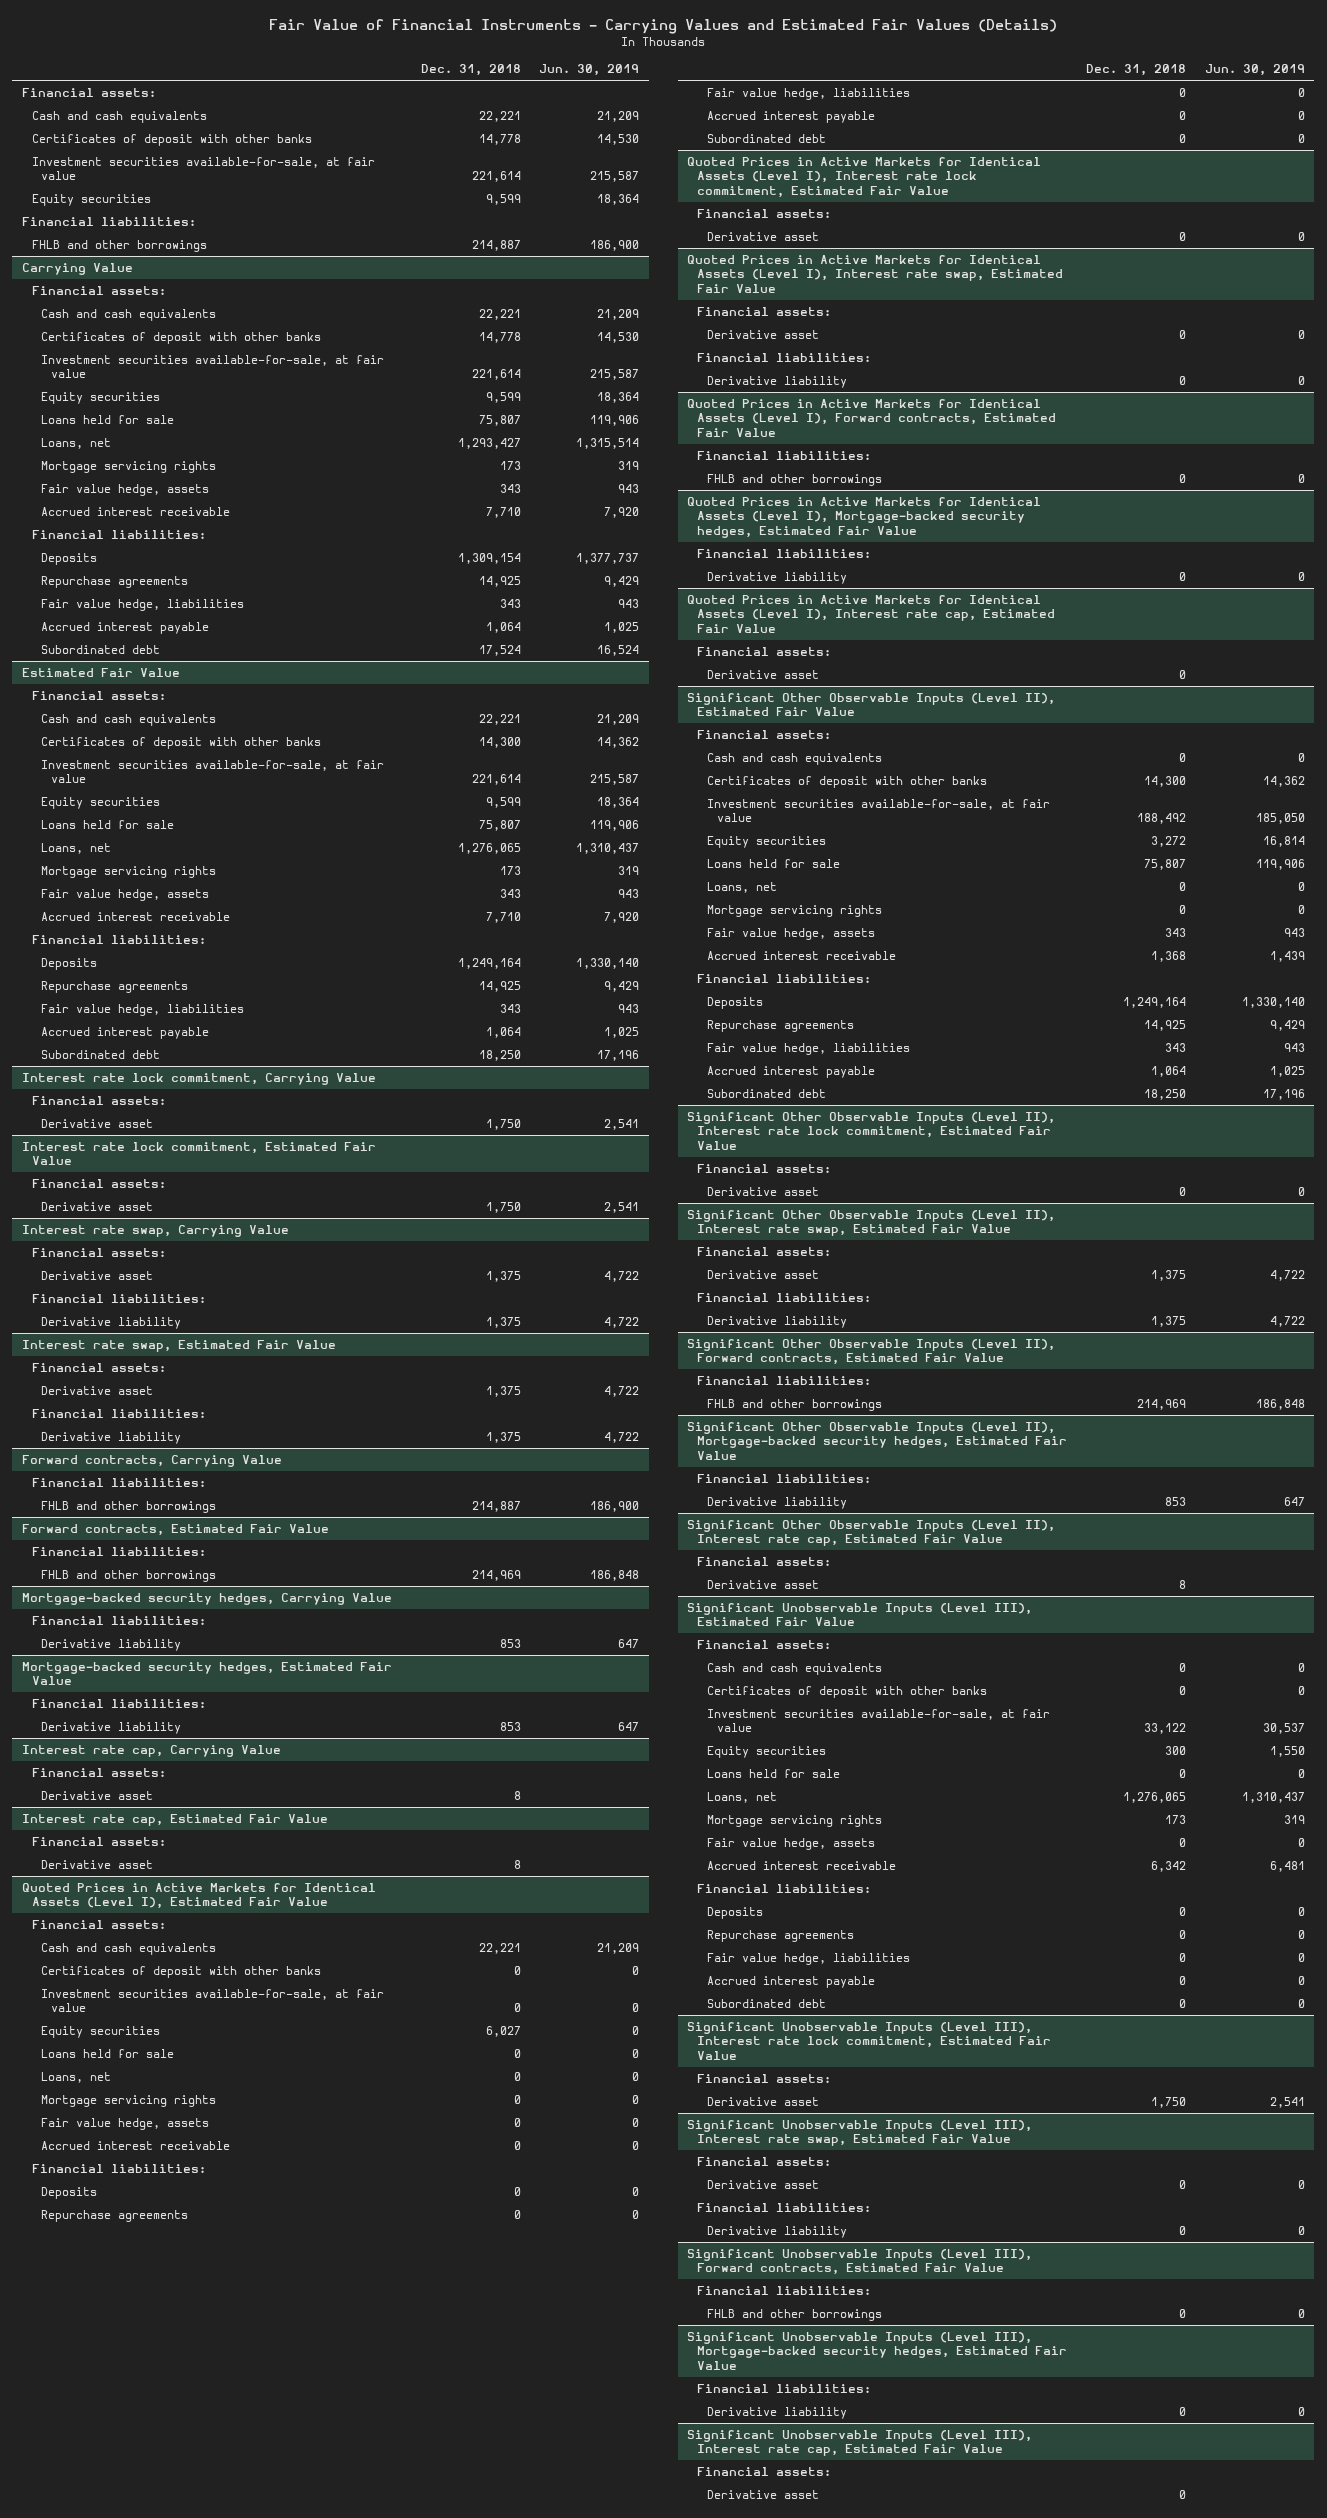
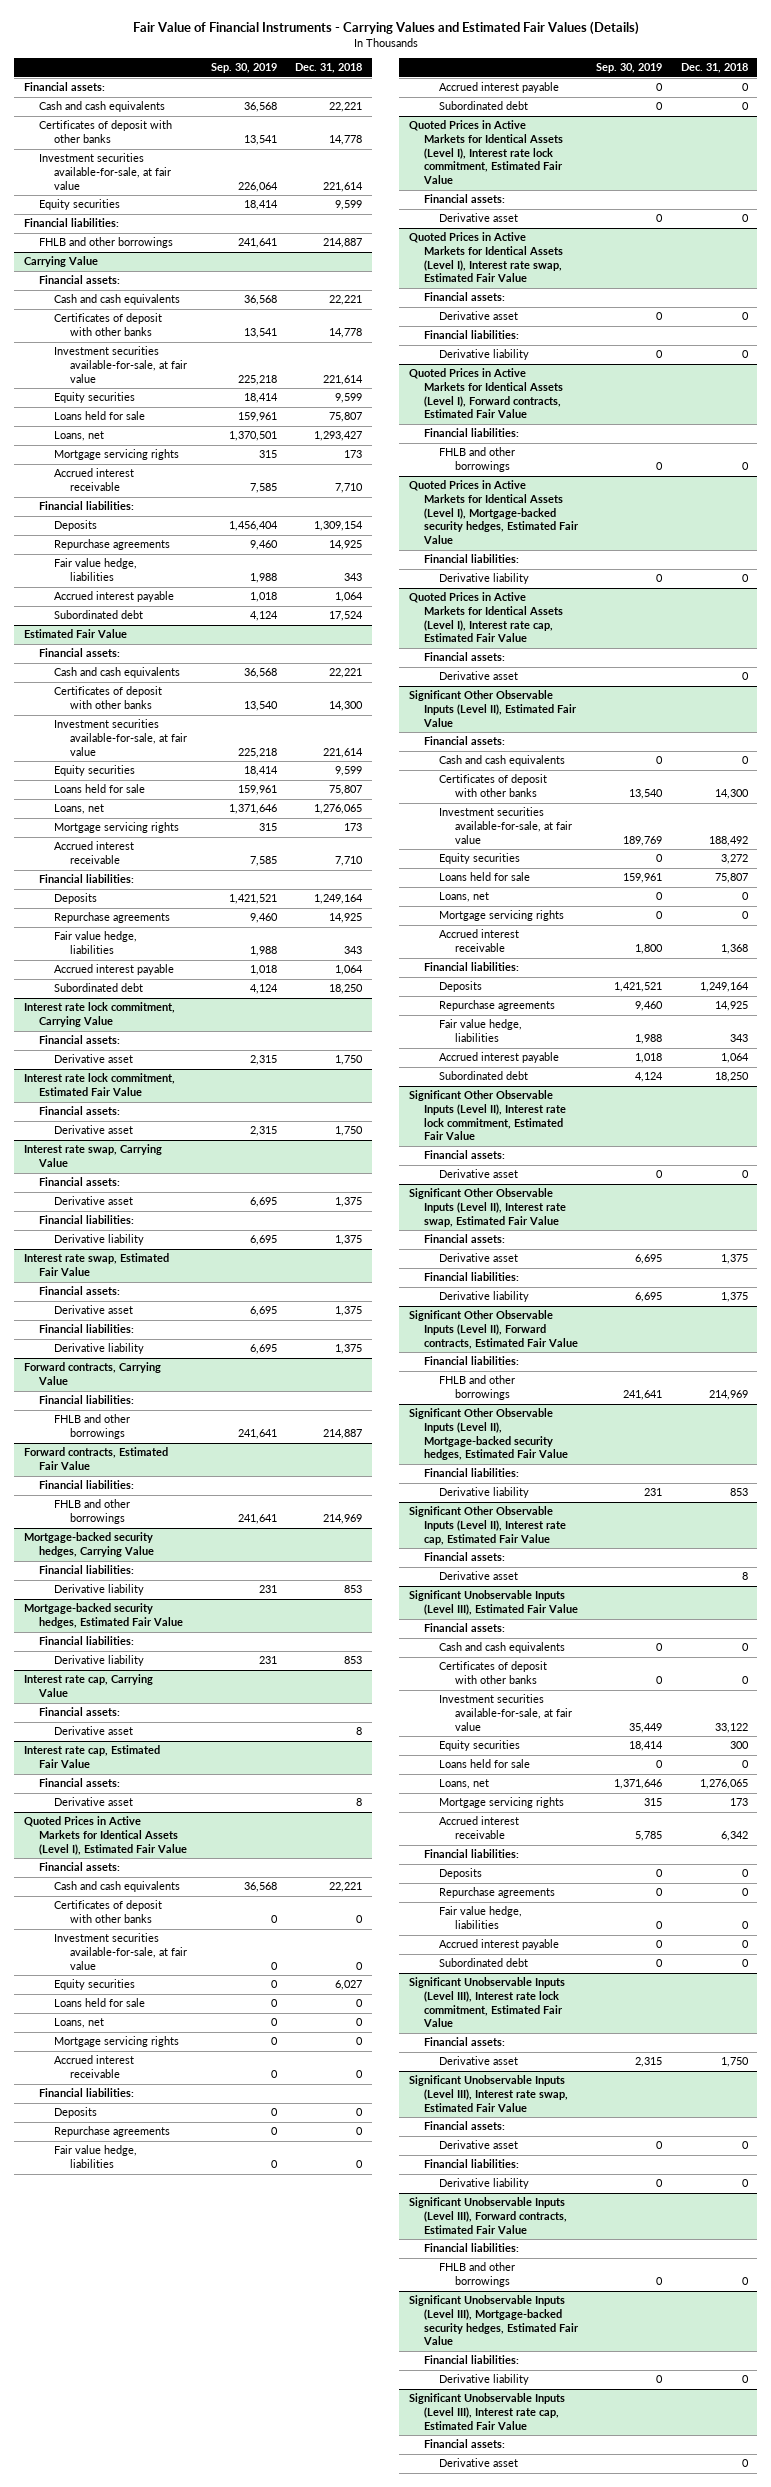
- | Dec. 31, 2018 | Jun. 30, 2019
+ | Sep. 30, 2019 | Dec. 31, 2018
@ Carrying Value
- Fair value hedge, assets | 343 | 943
@ Estimated Fair Value
- Fair value hedge, assets | 343 | 943
@ Quoted Prices in Active Markets for Identical Assets (Level I), Estimated Fair Value
- Fair value hedge, assets | 0 | 0
@ Significant Other Observable Inputs (Level II), Estimated Fair Value
- Fair value hedge, assets | 343 | 943
@ Significant Unobservable Inputs (Level III), Estimated Fair Value
- Fair value hedge, assets | 0 | 0

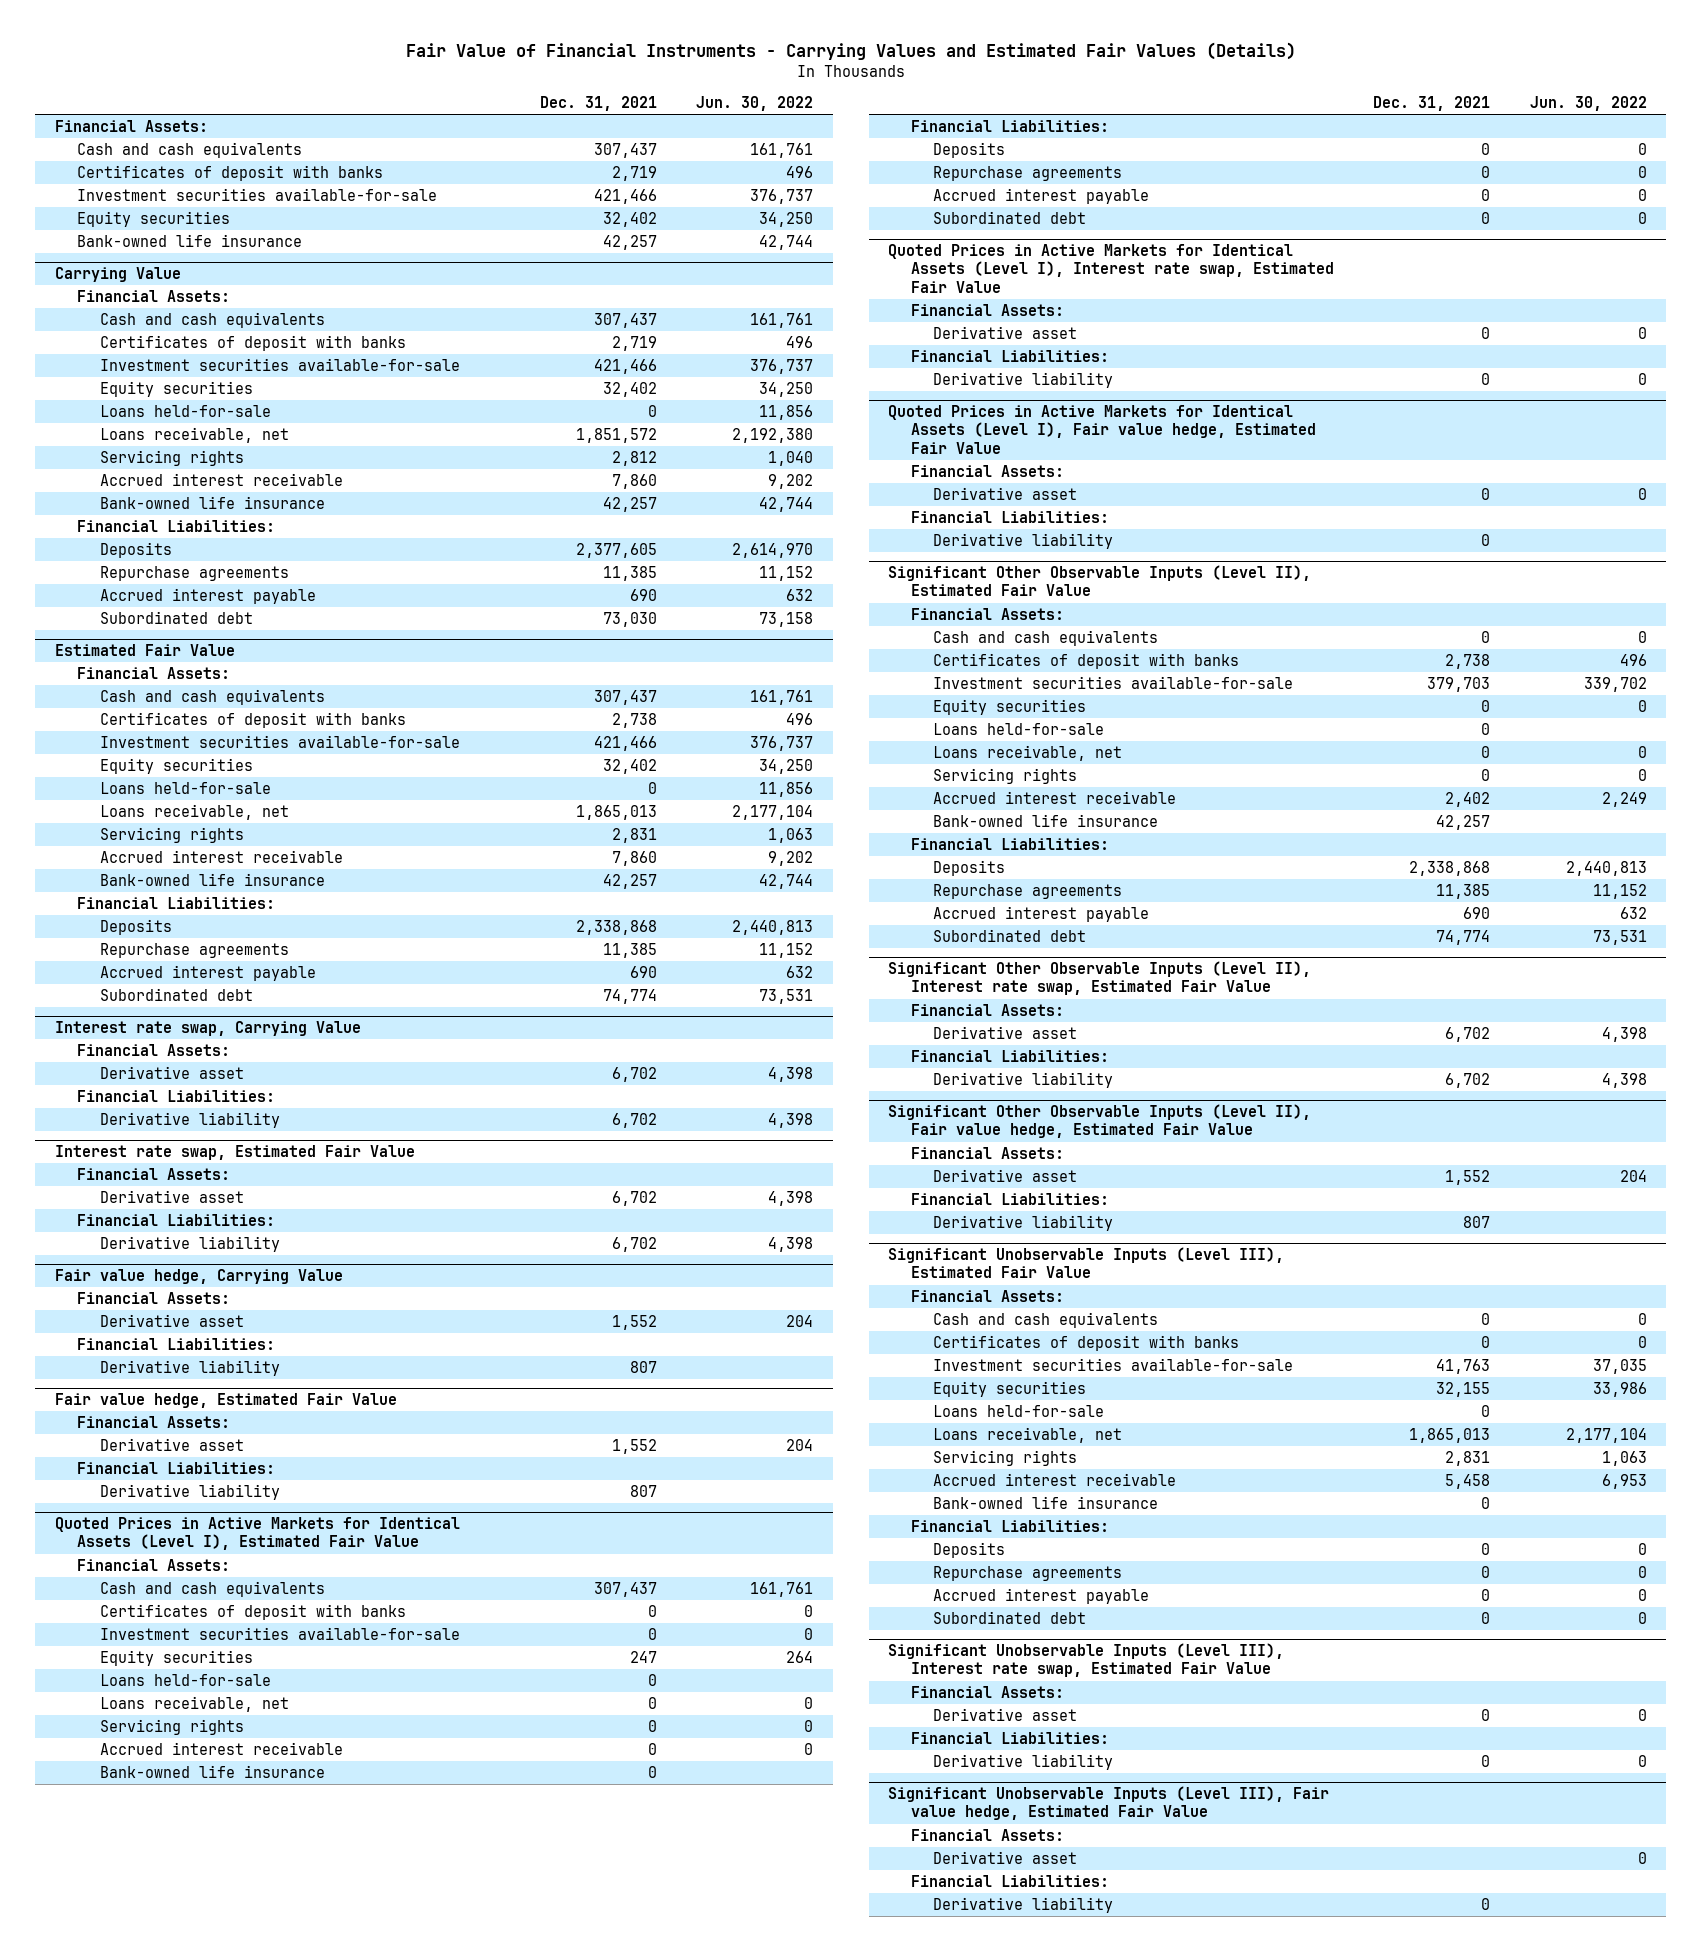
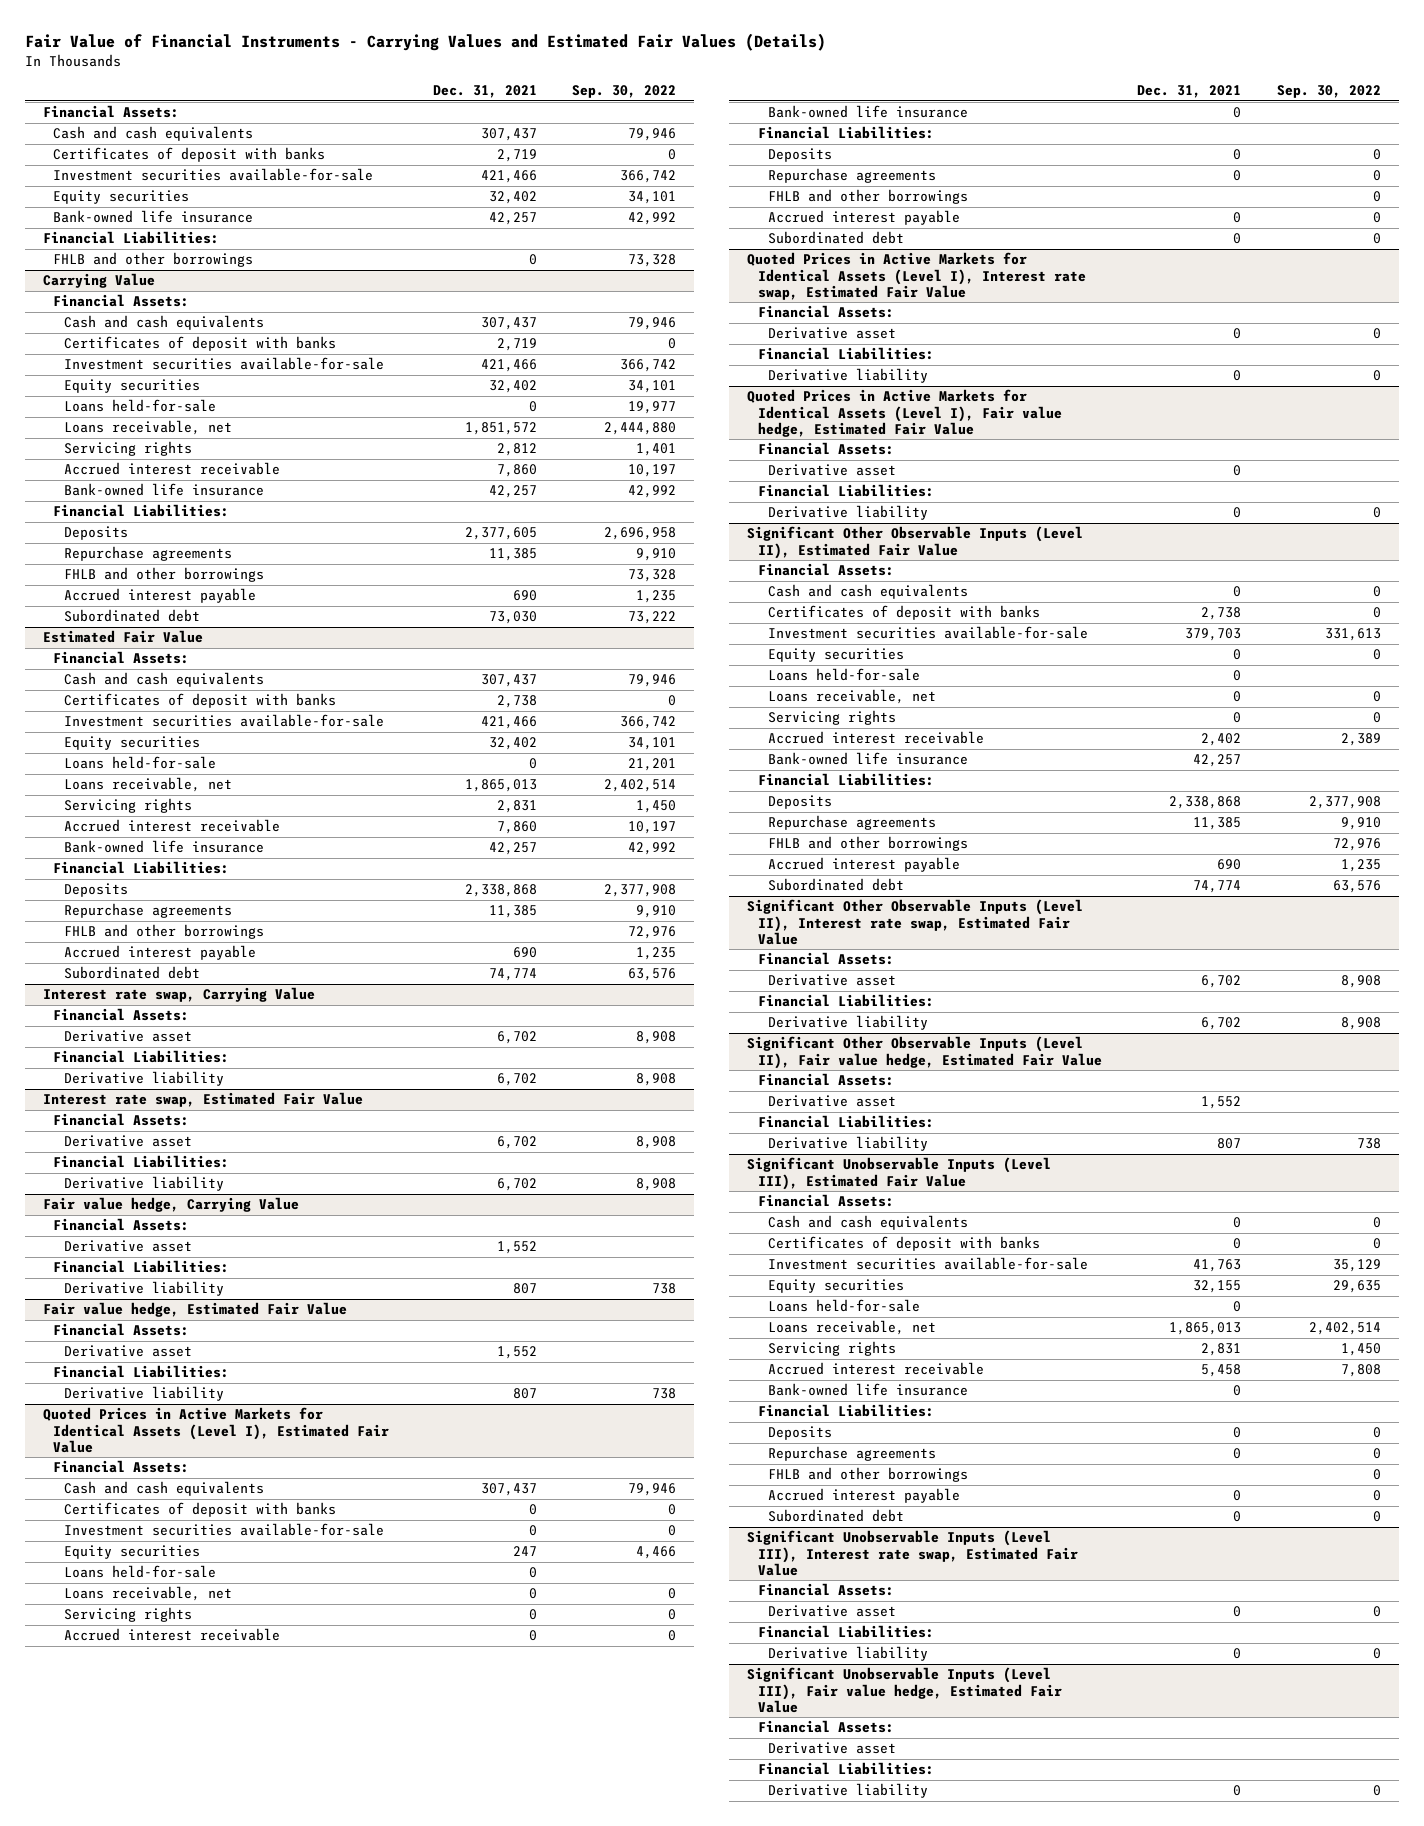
- | Dec. 31, 2021 | Jun. 30, 2022
+ | Dec. 31, 2021 | Sep. 30, 2022
+ Financial Liabilities:
+ FHLB and other borrowings | 0 | 73,328
@ Carrying Value
+ FHLB and other borrowings | | 73,328
@ Estimated Fair Value
+ FHLB and other borrowings | | 72,976
@ Quoted Prices in Active Markets for Identical Assets (Level I), Estimated Fair Value
+ FHLB and other borrowings | | 0
@ Significant Other Observable Inputs (Level II), Estimated Fair Value
+ FHLB and other borrowings | | 72,976
@ Significant Unobservable Inputs (Level III), Estimated Fair Value
+ FHLB and other borrowings | | 0

